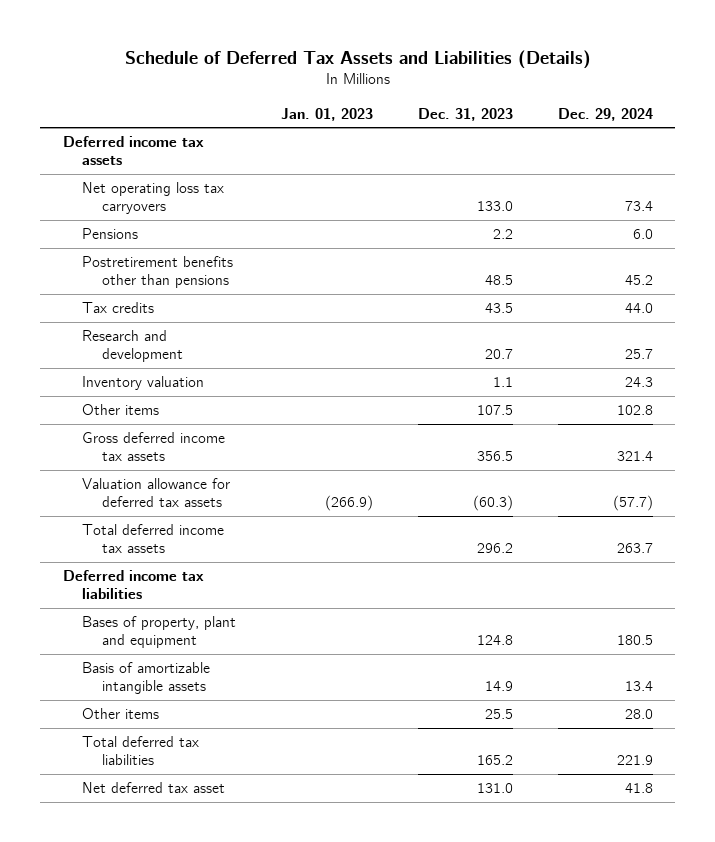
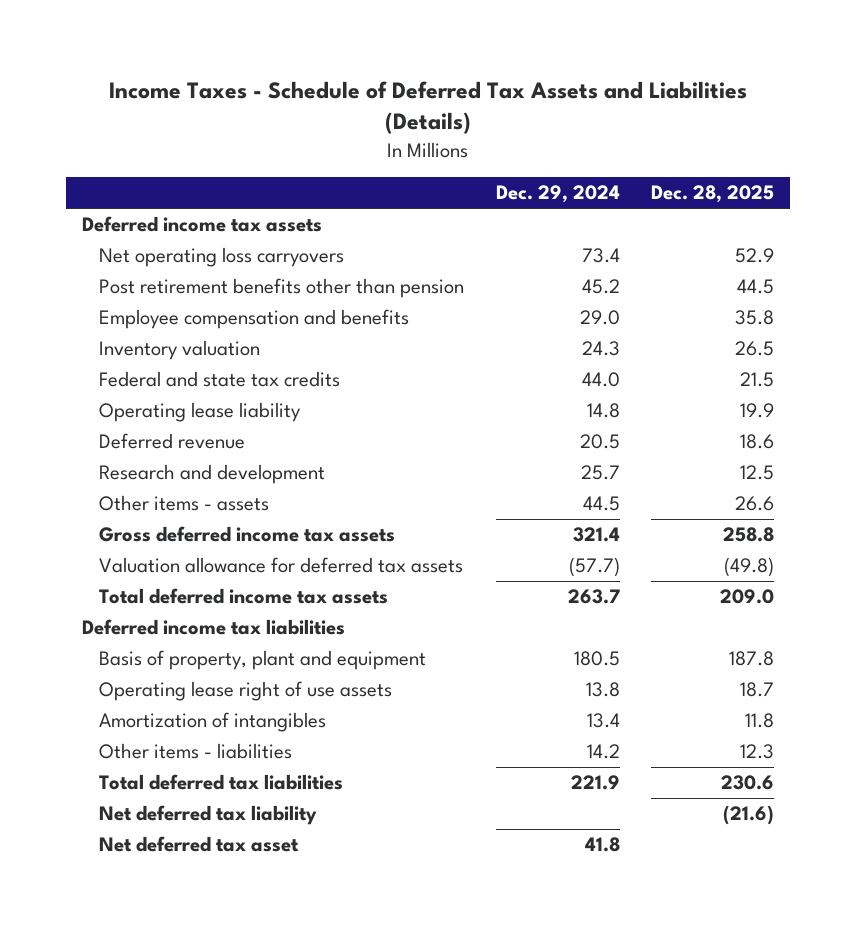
- Schedule of Deferred Tax Assets and Liabilities (Details)
+ Income Taxes - Schedule of Deferred Tax Assets and Liabilities (Details)
- | Jan. 01, 2023 | Dec. 31, 2023 | Dec. 29, 2024
+ | Dec. 29, 2024 | Dec. 28, 2025
- Net operating loss tax carryovers | | 133.0 | 73.4
- Pensions | | 2.2 | 6.0
- Postretirement benefits other than pensions | | 48.5 | 45.2
- Tax credits | | 43.5 | 44.0
+ Net operating loss carryovers | 73.4 | 52.9
+ Post retirement benefits other than pension | 45.2 | 44.5
+ Employee compensation and benefits | 29.0 | 35.8
- Other items | | 107.5 | 102.8
+ Federal and state tax credits | 44.0 | 21.5
+ Operating lease liability | 14.8 | 19.9
+ Deferred revenue | 20.5 | 18.6
moved down: Research and development | 25.7 | 12.5
+ Other items - assets | 44.5 | 26.6
- Bases of property, plant and equipment | | 124.8 | 180.5
- Basis of amortizable intangible assets | | 14.9 | 13.4
- Other items | | 25.5 | 28.0
+ Basis of property, plant and equipment | 180.5 | 187.8
+ Operating lease right of use assets | 13.8 | 18.7
+ Amortization of intangibles | 13.4 | 11.8
+ Other items - liabilities | 14.2 | 12.3
+ Net deferred tax liability | | (21.6)

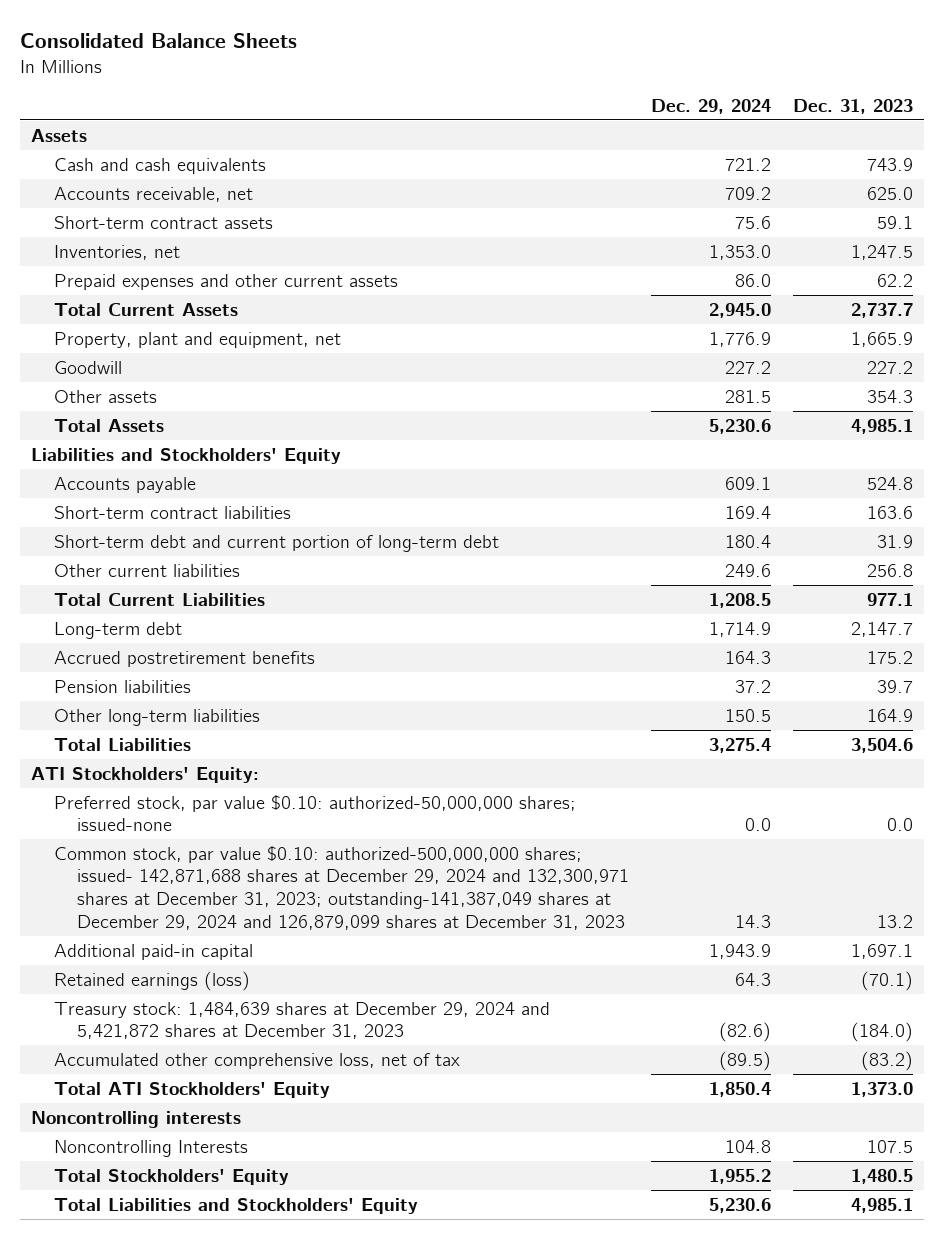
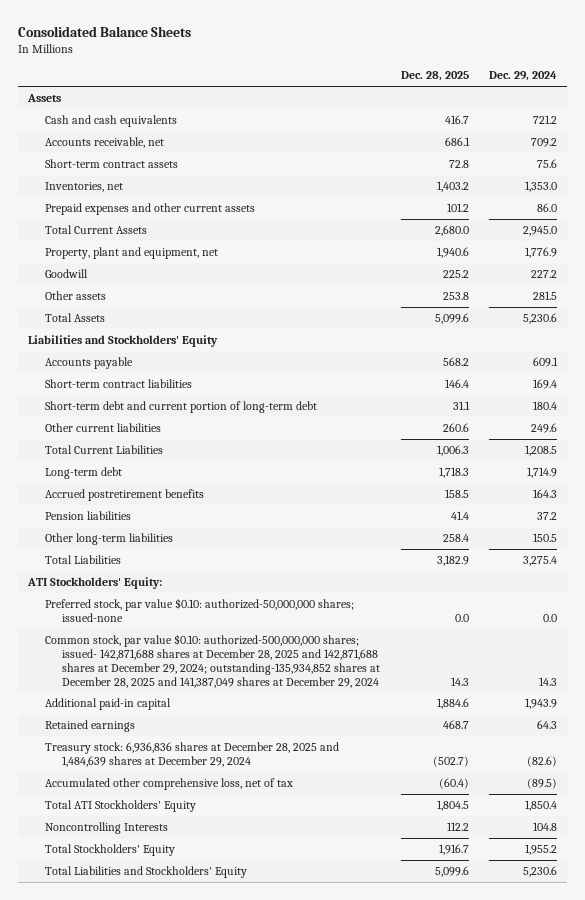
- | Dec. 29, 2024 | Dec. 31, 2023
+ | Dec. 28, 2025 | Dec. 29, 2024
- Common stock, par value $0.10: authorized-500,000,000 shares; issued- 142,871,688 shares at December 29, 2024 and 132,300,971 shares at December 31, 2023; outstanding-141,387,049 shares at December 29, 2024 and 126,879,099 shares at December 31, 2023 | 14.3 | 13.2
+ Common stock, par value $0.10: authorized-500,000,000 shares; issued- 142,871,688 shares at December 28, 2025 and 142,871,688 shares at December 29, 2024; outstanding-135,934,852 shares at December 28, 2025 and 141,387,049 shares at December 29, 2024 | 14.3 | 14.3
- Retained earnings (loss) | 64.3 | (70.1)
- Treasury stock: 1,484,639 shares at December 29, 2024 and 5,421,872 shares at December 31, 2023 | (82.6) | (184.0)
+ Retained earnings | 468.7 | 64.3
+ Treasury stock: 6,936,836 shares at December 28, 2025 and 1,484,639 shares at December 29, 2024 | (502.7) | (82.6)
- Noncontrolling interests

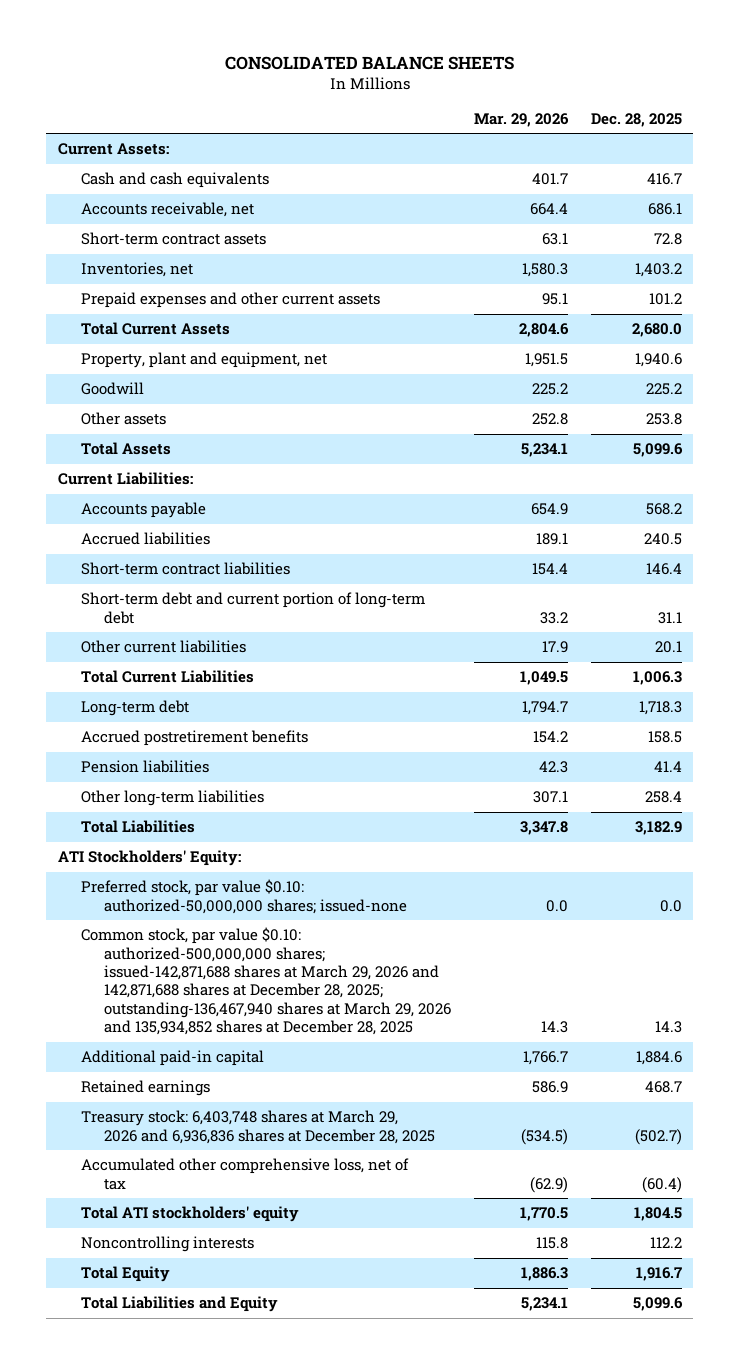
- Consolidated Balance Sheets
+ CONSOLIDATED BALANCE SHEETS
- | Dec. 28, 2025 | Dec. 29, 2024
+ | Mar. 29, 2026 | Dec. 28, 2025
- Assets
+ Current Assets:
- Liabilities and Stockholders' Equity
+ Current Liabilities:
+ Accrued liabilities | 189.1 | 240.5
- Other current liabilities | 260.6 | 249.6
+ Other current liabilities | 17.9 | 20.1
- Common stock, par value $0.10: authorized-500,000,000 shares; issued- 142,871,688 shares at December 28, 2025 and 142,871,688 shares at December 29, 2024; outstanding-135,934,852 shares at December 28, 2025 and 141,387,049 shares at December 29, 2024 | 14.3 | 14.3
+ Common stock, par value $0.10: authorized-500,000,000 shares; issued-142,871,688 shares at March 29, 2026 and 142,871,688 shares at December 28, 2025; outstanding-136,467,940 shares at March 29, 2026 and 135,934,852 shares at December 28, 2025 | 14.3 | 14.3
- Treasury stock: 6,936,836 shares at December 28, 2025 and 1,484,639 shares at December 29, 2024 | (502.7) | (82.6)
+ Treasury stock: 6,403,748 shares at March 29, 2026 and 6,936,836 shares at December 28, 2025 | (534.5) | (502.7)
- Total ATI Stockholders' Equity | 1,804.5 | 1,850.4
- Noncontrolling Interests | 112.2 | 104.8
- Total Stockholders' Equity | 1,916.7 | 1,955.2
- Total Liabilities and Stockholders' Equity | 5,099.6 | 5,230.6
+ Total ATI stockholders' equity | 1,770.5 | 1,804.5
+ Noncontrolling interests | 115.8 | 112.2
+ Total Equity | 1,886.3 | 1,916.7
+ Total Liabilities and Equity | 5,234.1 | 5,099.6

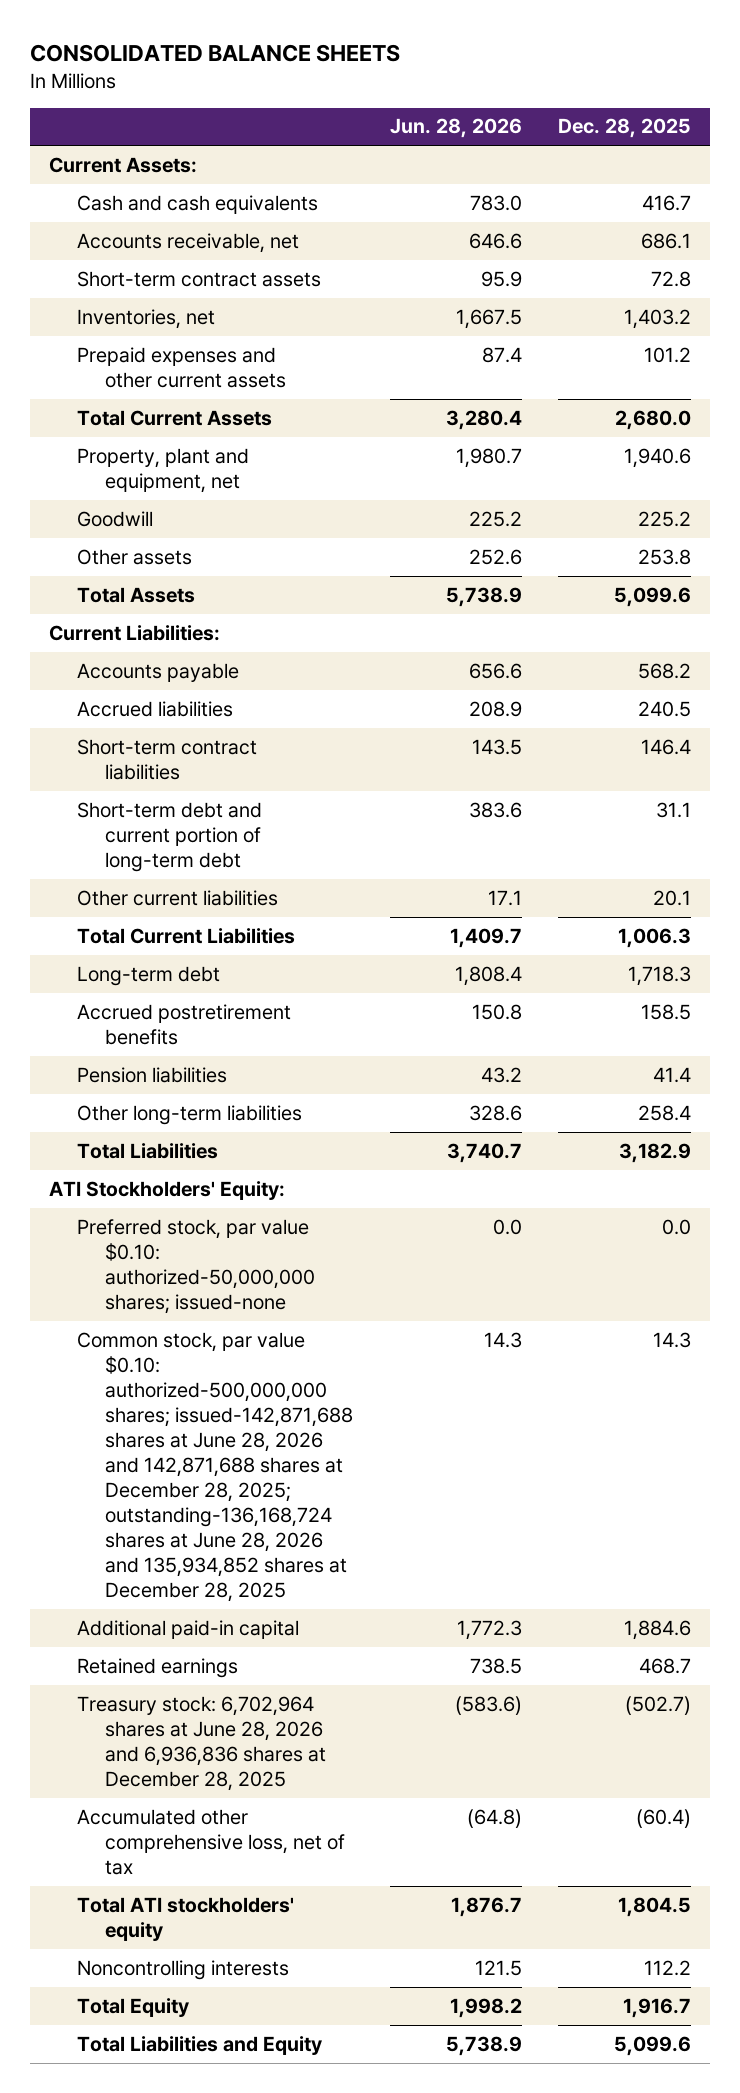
- | Mar. 29, 2026 | Dec. 28, 2025
+ | Jun. 28, 2026 | Dec. 28, 2025
- Common stock, par value $0.10: authorized-500,000,000 shares; issued-142,871,688 shares at March 29, 2026 and 142,871,688 shares at December 28, 2025; outstanding-136,467,940 shares at March 29, 2026 and 135,934,852 shares at December 28, 2025 | 14.3 | 14.3
+ Common stock, par value $0.10: authorized-500,000,000 shares; issued-142,871,688 shares at June 28, 2026 and 142,871,688 shares at December 28, 2025; outstanding-136,168,724 shares at June 28, 2026 and 135,934,852 shares at December 28, 2025 | 14.3 | 14.3
- Treasury stock: 6,403,748 shares at March 29, 2026 and 6,936,836 shares at December 28, 2025 | (534.5) | (502.7)
+ Treasury stock: 6,702,964 shares at June 28, 2026 and 6,936,836 shares at December 28, 2025 | (583.6) | (502.7)

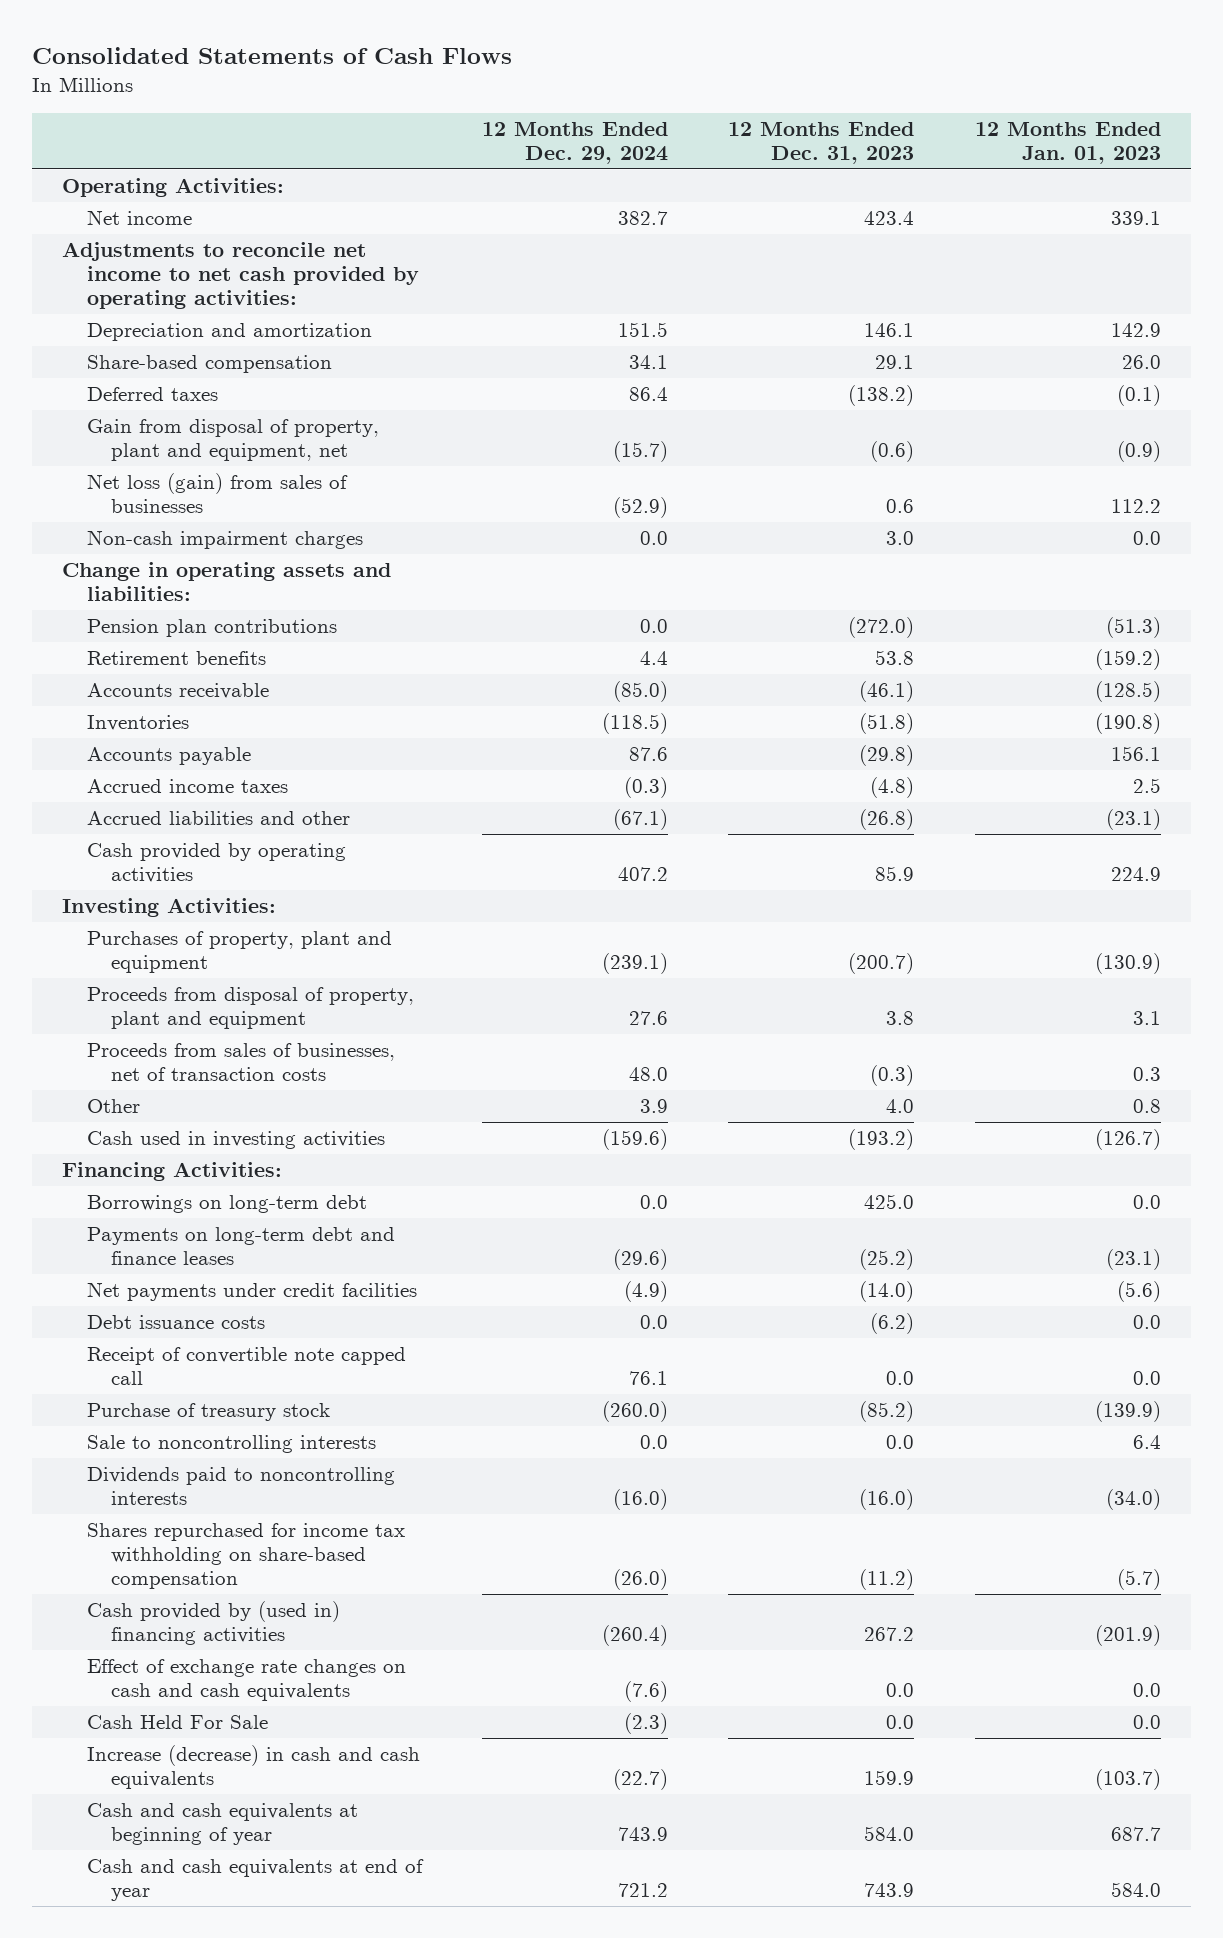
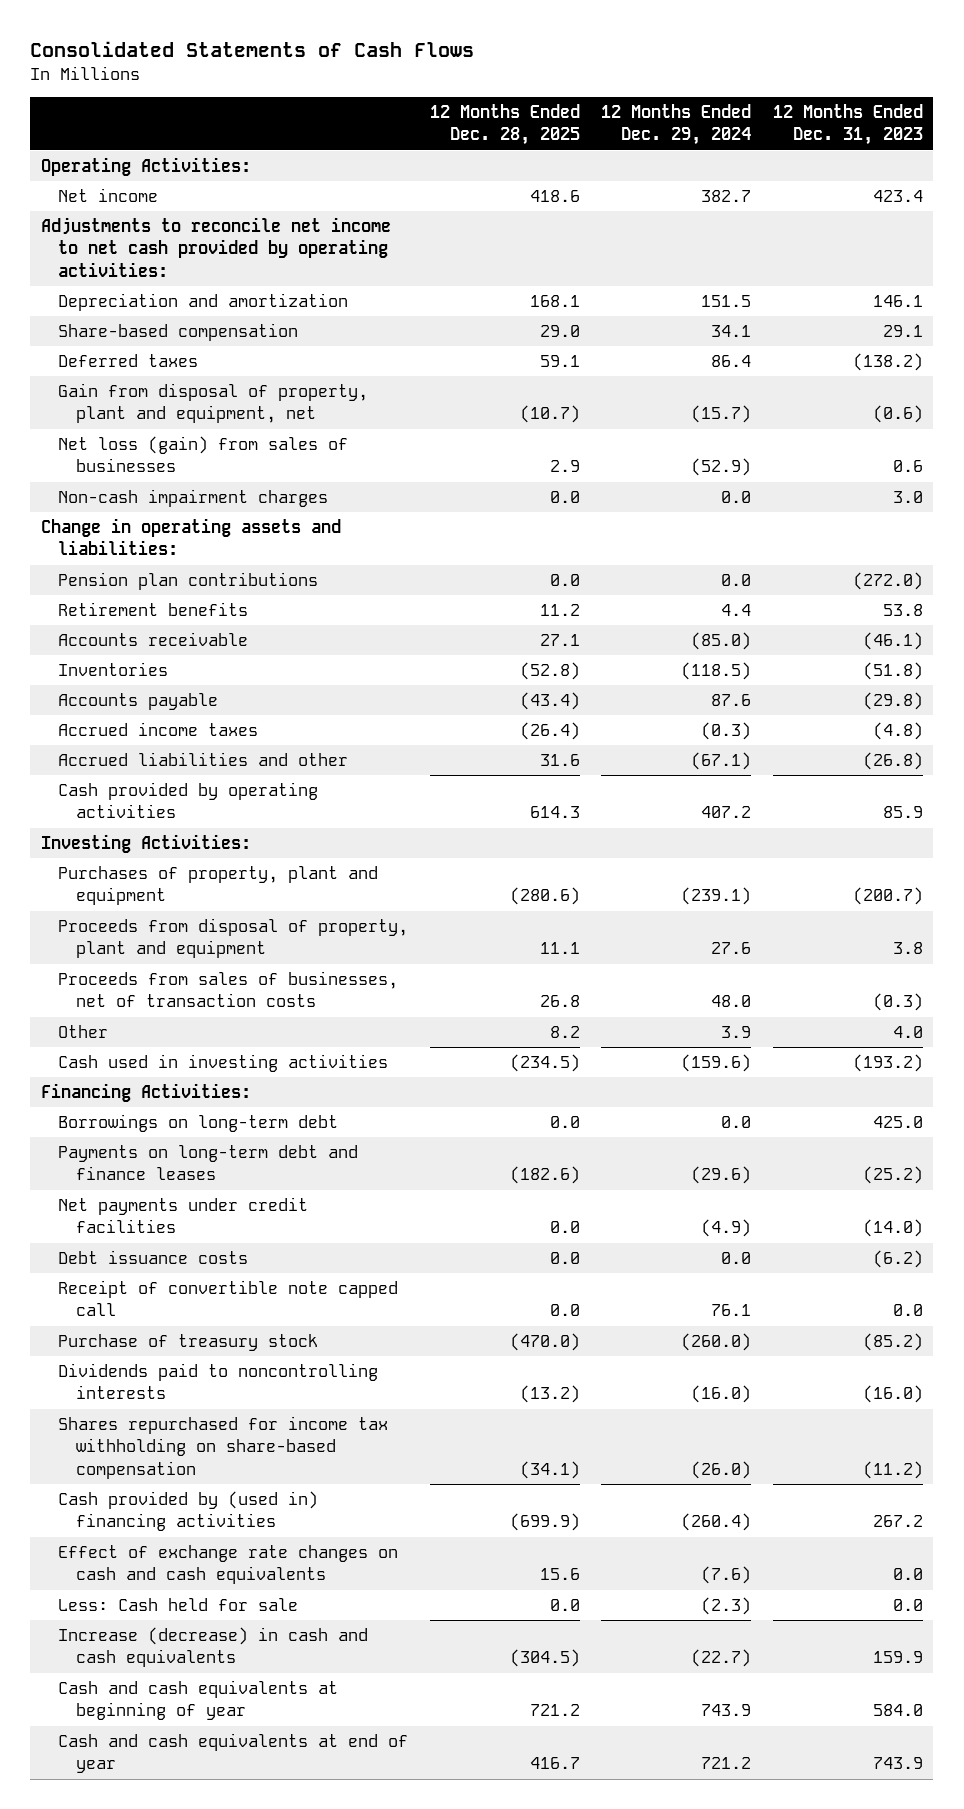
- | 12 Months Ended Dec. 29, 2024 | 12 Months Ended Dec. 31, 2023 | 12 Months Ended Jan. 01, 2023
+ | 12 Months Ended Dec. 28, 2025 | 12 Months Ended Dec. 29, 2024 | 12 Months Ended Dec. 31, 2023
- Sale to noncontrolling interests | 0.0 | 0.0 | 6.4
- Cash Held For Sale | (2.3) | 0.0 | 0.0
+ Less: Cash held for sale | 0.0 | (2.3) | 0.0

